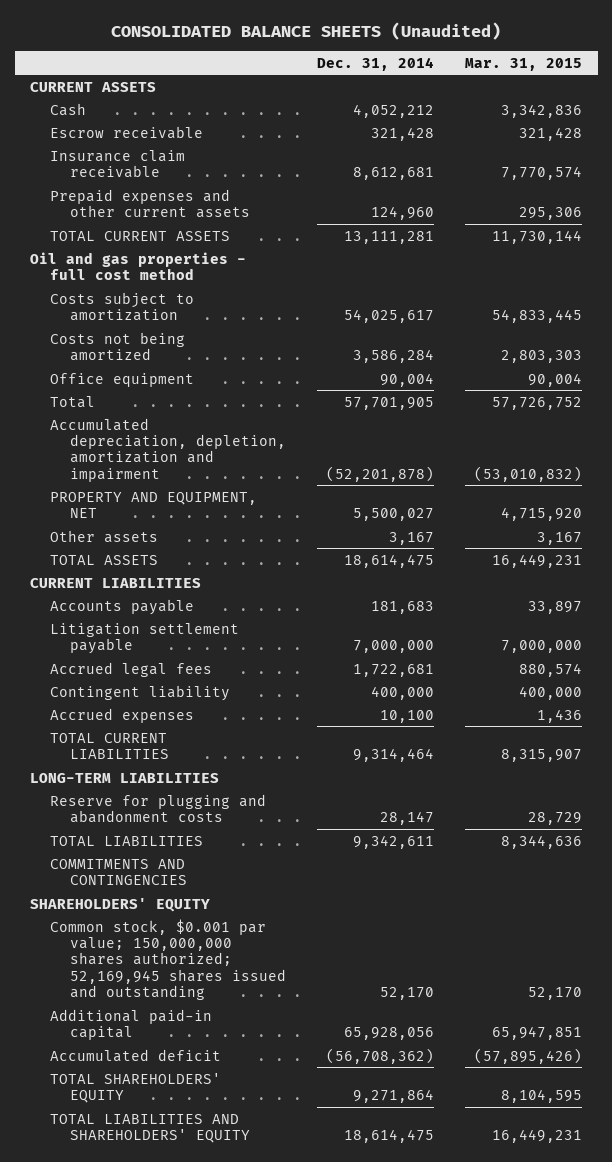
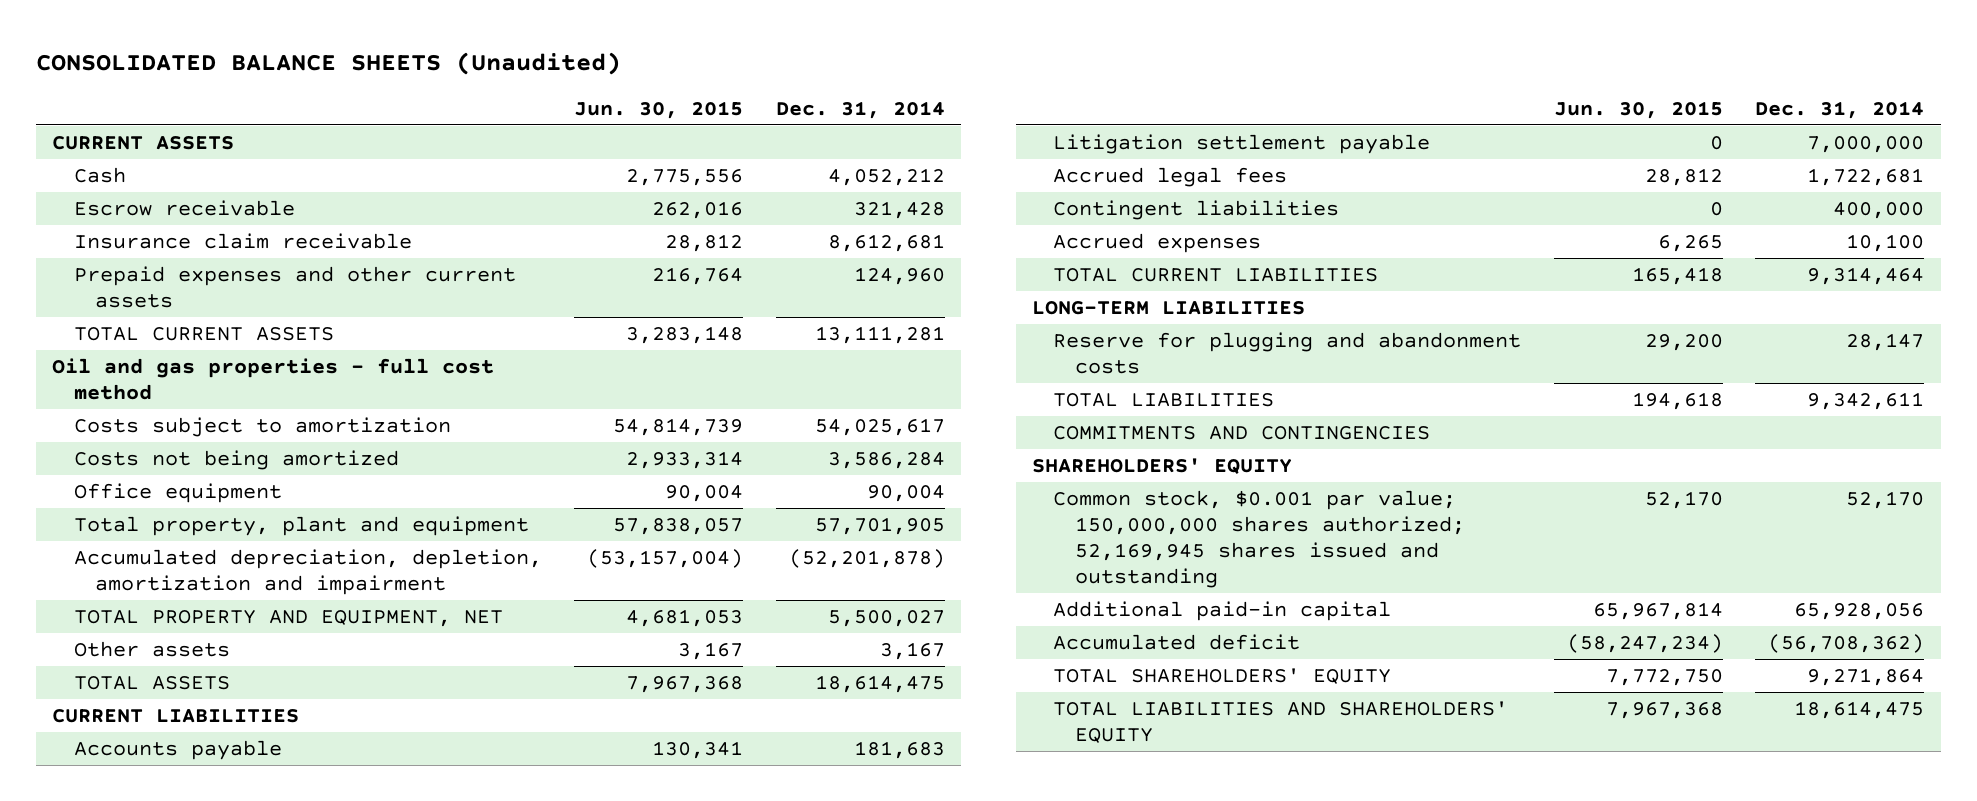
- | Dec. 31, 2014 | Mar. 31, 2015
+ | Jun. 30, 2015 | Dec. 31, 2014
- Total | 57,701,905 | 57,726,752
+ Total property, plant and equipment | 57,838,057 | 57,701,905
- PROPERTY AND EQUIPMENT, NET | 5,500,027 | 4,715,920
+ TOTAL PROPERTY AND EQUIPMENT, NET | 4,681,053 | 5,500,027
- Contingent liability | 400,000 | 400,000
+ Contingent liabilities | 0 | 400,000

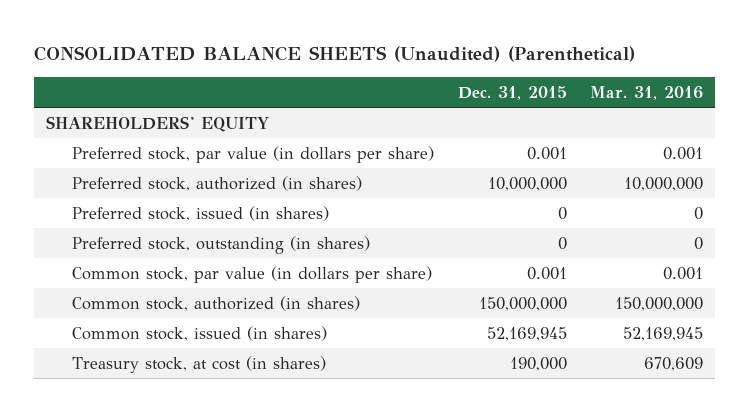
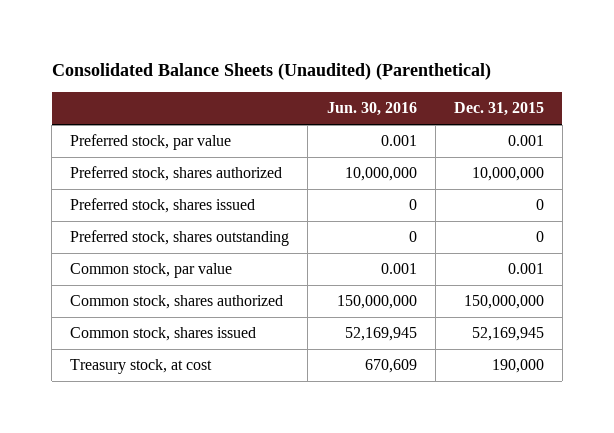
- CONSOLIDATED BALANCE SHEETS (Unaudited) (Parenthetical)
+ Consolidated Balance Sheets (Unaudited) (Parenthetical)
- | Dec. 31, 2015 | Mar. 31, 2016
+ | Jun. 30, 2016 | Dec. 31, 2015
- SHAREHOLDERS' EQUITY
- Preferred stock, par value (in dollars per share) | 0.001 | 0.001
- Preferred stock, authorized (in shares) | 10,000,000 | 10,000,000
- Preferred stock, issued (in shares) | 0 | 0
- Preferred stock, outstanding (in shares) | 0 | 0
- Common stock, par value (in dollars per share) | 0.001 | 0.001
- Common stock, authorized (in shares) | 150,000,000 | 150,000,000
- Common stock, issued (in shares) | 52,169,945 | 52,169,945
- Treasury stock, at cost (in shares) | 190,000 | 670,609
+ Preferred stock, par value | 0.001 | 0.001
+ Preferred stock, shares authorized | 10,000,000 | 10,000,000
+ Preferred stock, shares issued | 0 | 0
+ Preferred stock, shares outstanding | 0 | 0
+ Common stock, par value | 0.001 | 0.001
+ Common stock, shares authorized | 150,000,000 | 150,000,000
+ Common stock, shares issued | 52,169,945 | 52,169,945
+ Treasury stock, at cost | 670,609 | 190,000

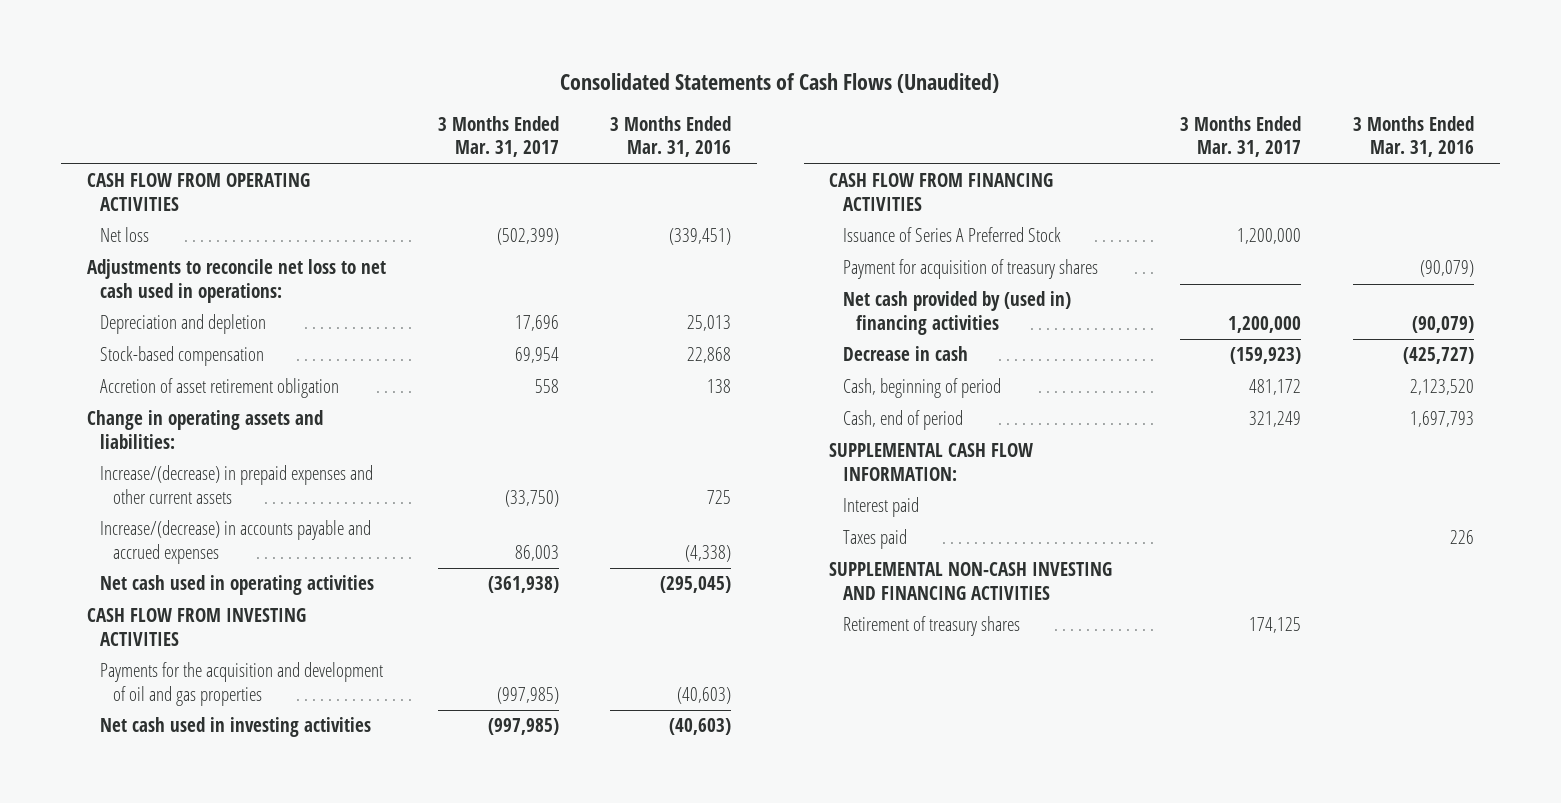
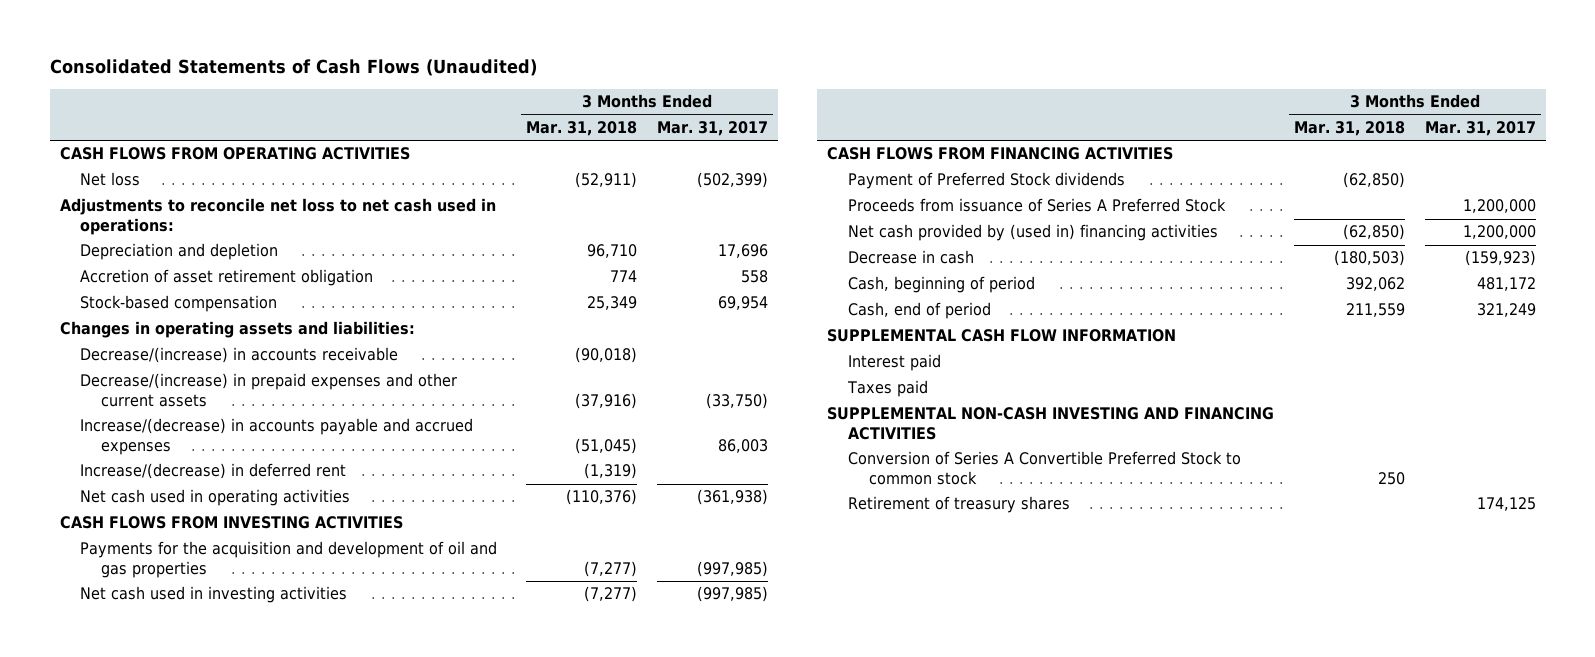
- | 3 Months Ended Mar. 31, 2017 | 3 Months Ended Mar. 31, 2016
+ | 3 Months Ended Mar. 31, 2018 | 3 Months Ended Mar. 31, 2017
- CASH FLOW FROM OPERATING ACTIVITIES
+ CASH FLOWS FROM OPERATING ACTIVITIES
- Change in operating assets and liabilities:
- Increase/(decrease) in prepaid expenses and other current assets | (33,750) | 725
moved down: Stock-based compensation | 25,349 | 69,954
+ Changes in operating assets and liabilities:
+ Decrease/(increase) in accounts receivable | (90,018) |
+ Decrease/(increase) in prepaid expenses and other current assets | (37,916) | (33,750)
+ Increase/(decrease) in deferred rent | (1,319) |
- CASH FLOW FROM INVESTING ACTIVITIES
+ CASH FLOWS FROM INVESTING ACTIVITIES
- CASH FLOW FROM FINANCING ACTIVITIES
- Issuance of Series A Preferred Stock | 1,200,000 |
- Payment for acquisition of treasury shares | | (90,079)
+ CASH FLOWS FROM FINANCING ACTIVITIES
+ Payment of Preferred Stock dividends | (62,850) |
+ Proceeds from issuance of Series A Preferred Stock | | 1,200,000
- SUPPLEMENTAL CASH FLOW INFORMATION:
+ SUPPLEMENTAL CASH FLOW INFORMATION
+ Conversion of Series A Convertible Preferred Stock to common stock | 250 |

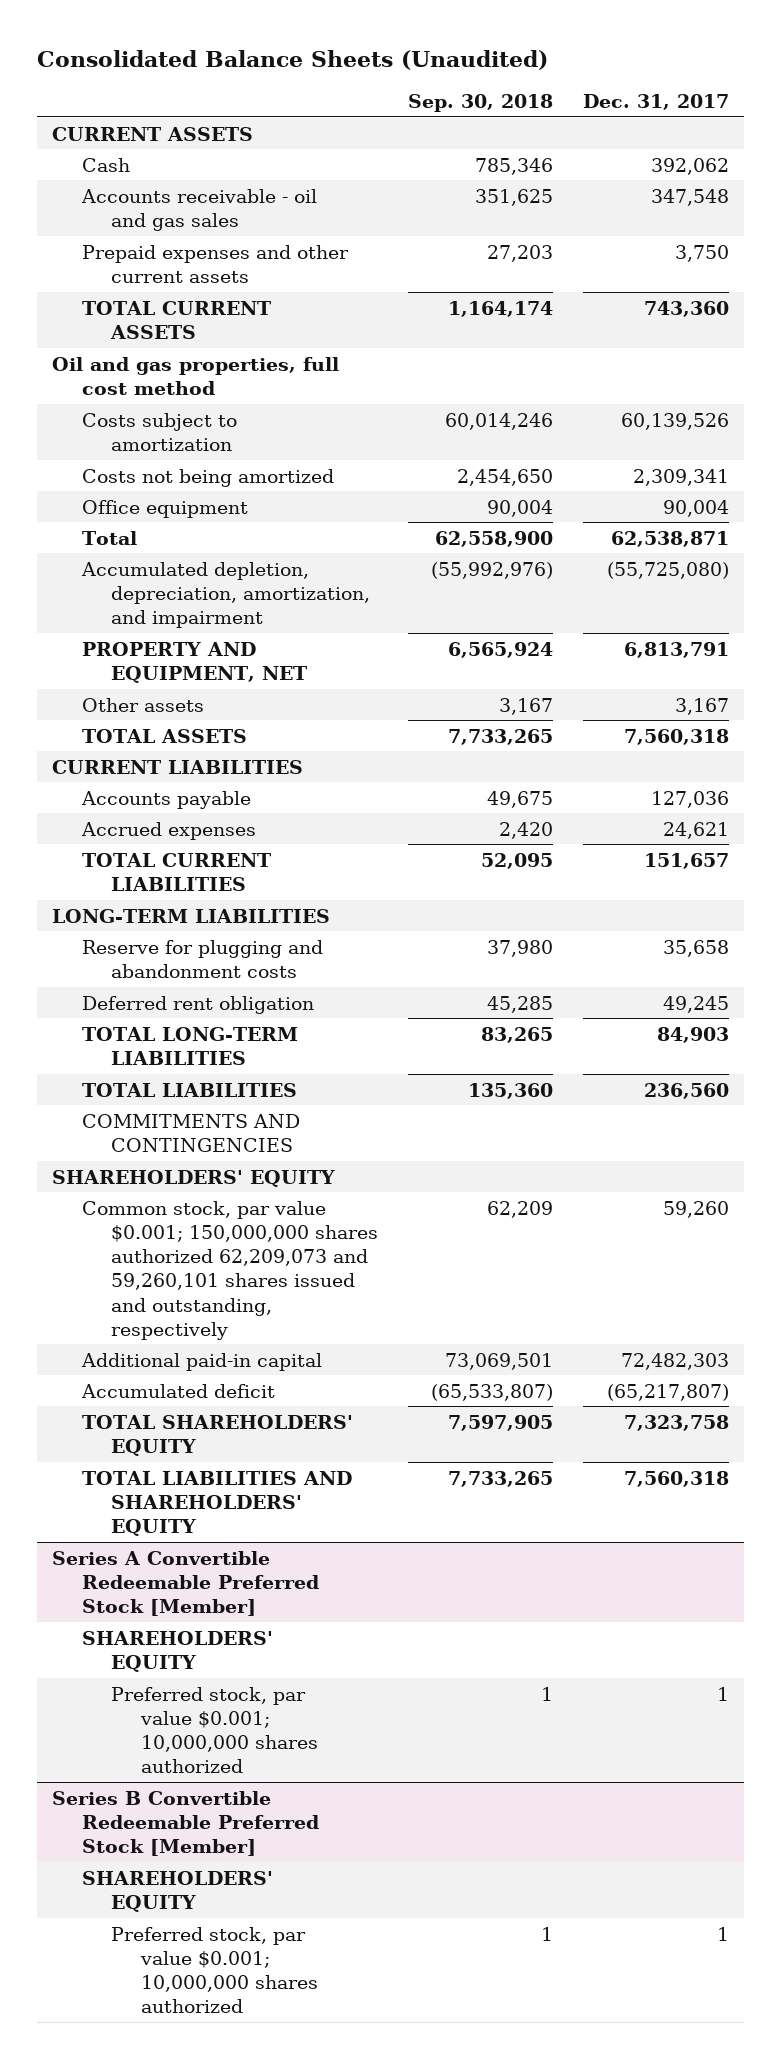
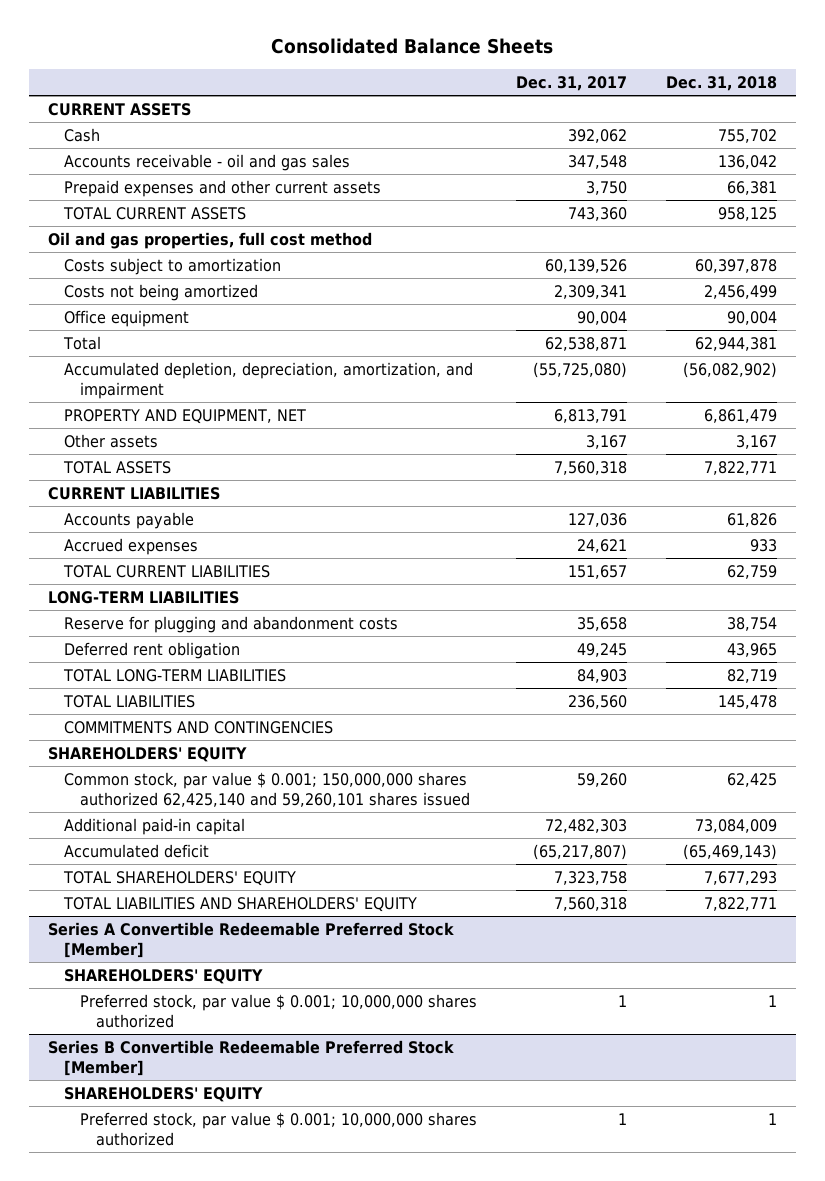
- Consolidated Balance Sheets (Unaudited)
+ Consolidated Balance Sheets
- | Sep. 30, 2018 | Dec. 31, 2017
+ | Dec. 31, 2017 | Dec. 31, 2018
- Common stock, par value $0.001; 150,000,000 shares authorized 62,209,073 and 59,260,101 shares issued and outstanding, respectively | 62,209 | 59,260
+ Common stock, par value $ 0.001; 150,000,000 shares authorized 62,425,140 and 59,260,101 shares issued | 59,260 | 62,425
@ Series A Convertible Redeemable Preferred Stock [Member]
- Preferred stock, par value $0.001; 10,000,000 shares authorized | 1 | 1
+ Preferred stock, par value $ 0.001; 10,000,000 shares authorized | 1 | 1
@ Series B Convertible Redeemable Preferred Stock [Member]
- Preferred stock, par value $0.001; 10,000,000 shares authorized | 1 | 1
+ Preferred stock, par value $ 0.001; 10,000,000 shares authorized | 1 | 1

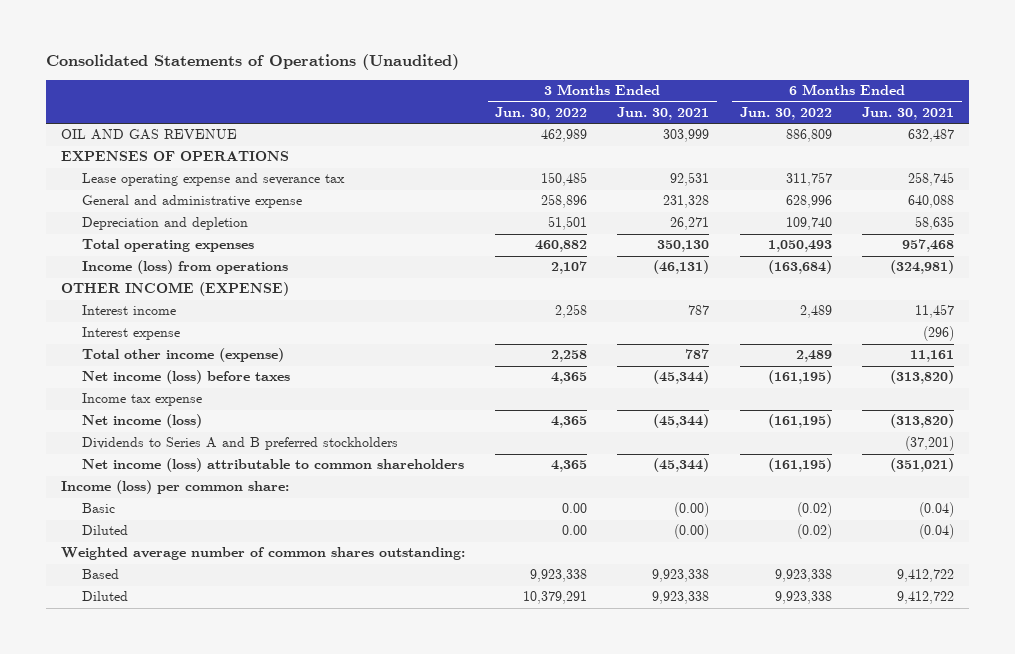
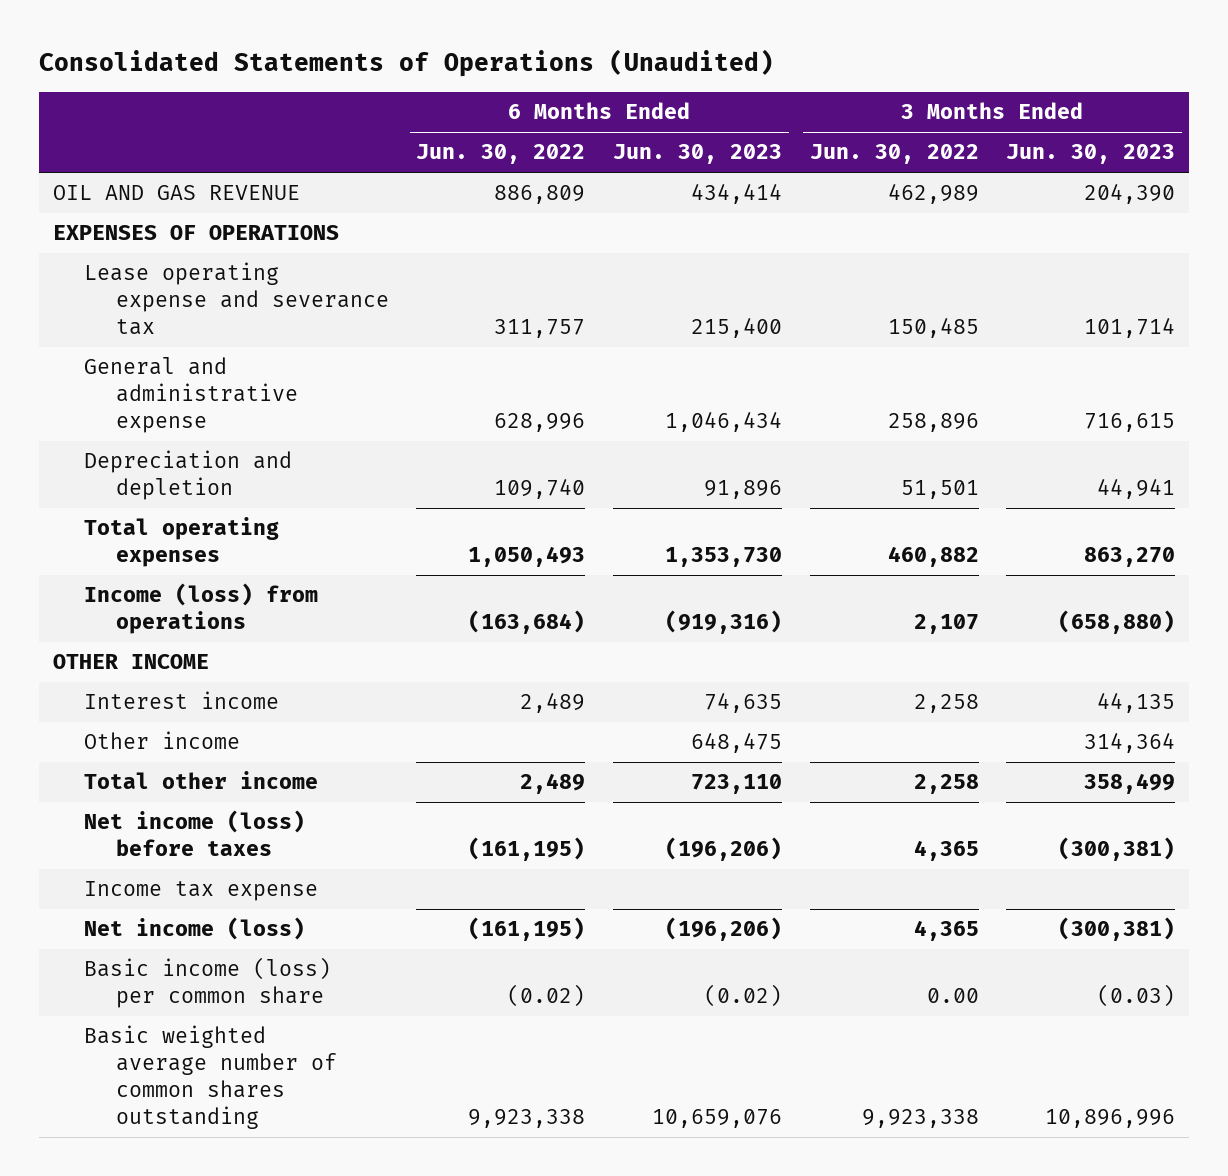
- | 3 Months Ended Jun. 30, 2022 | 3 Months Ended Jun. 30, 2021 | 6 Months Ended Jun. 30, 2022 | 6 Months Ended Jun. 30, 2021
+ | 6 Months Ended Jun. 30, 2022 | 6 Months Ended Jun. 30, 2023 | 3 Months Ended Jun. 30, 2022 | 3 Months Ended Jun. 30, 2023
- OTHER INCOME (EXPENSE)
+ OTHER INCOME
- Interest expense | | | | (296)
- Total other income (expense) | 2,258 | 787 | 2,489 | 11,161
+ Other income | | 648,475 | | 314,364
+ Total other income | 2,489 | 723,110 | 2,258 | 358,499
- Dividends to Series A and B preferred stockholders | | | | (37,201)
- Net income (loss) attributable to common shareholders | 4,365 | (45,344) | (161,195) | (351,021)
- Income (loss) per common share:
- Basic | 0.00 | (0.00) | (0.02) | (0.04)
- Diluted | 0.00 | (0.00) | (0.02) | (0.04)
- Weighted average number of common shares outstanding:
- Based | 9,923,338 | 9,923,338 | 9,923,338 | 9,412,722
- Diluted | 10,379,291 | 9,923,338 | 9,923,338 | 9,412,722
+ Basic income (loss) per common share | (0.02) | (0.02) | 0.00 | (0.03)
+ Basic weighted average number of common shares outstanding | 9,923,338 | 10,659,076 | 9,923,338 | 10,896,996

